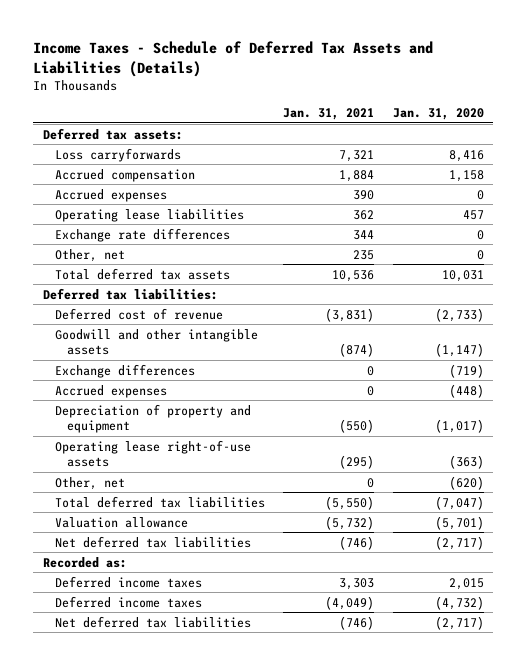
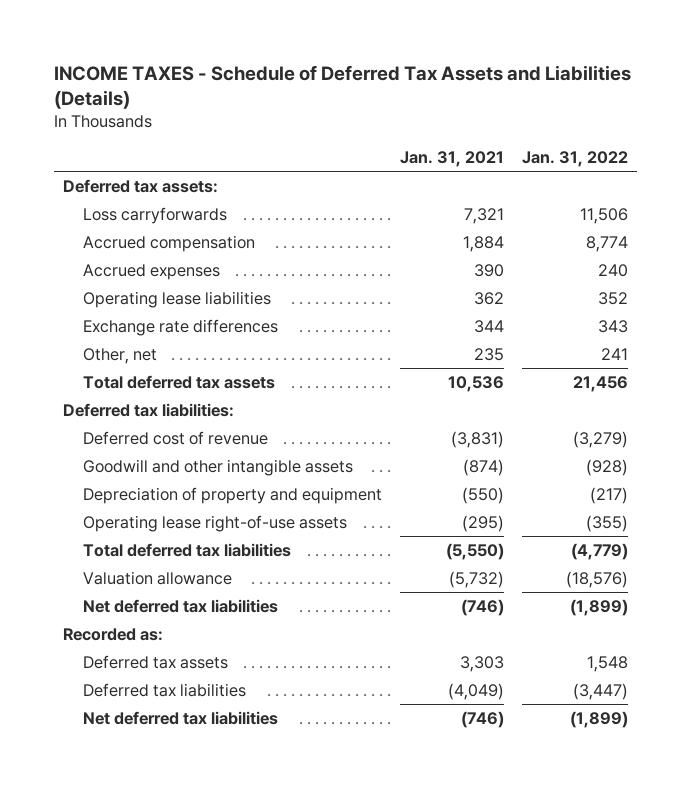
- Income Taxes - Schedule of Deferred Tax Assets and Liabilities (Details)
+ INCOME TAXES - Schedule of Deferred Tax Assets and Liabilities (Details)
- | Jan. 31, 2021 | Jan. 31, 2020
+ | Jan. 31, 2021 | Jan. 31, 2022
- Exchange differences | 0 | (719)
- Accrued expenses | 0 | (448)
- Other, net | 0 | (620)
- Deferred income taxes | 3,303 | 2,015
- Deferred income taxes | (4,049) | (4,732)
+ Deferred tax assets | 3,303 | 1,548
+ Deferred tax liabilities | (4,049) | (3,447)

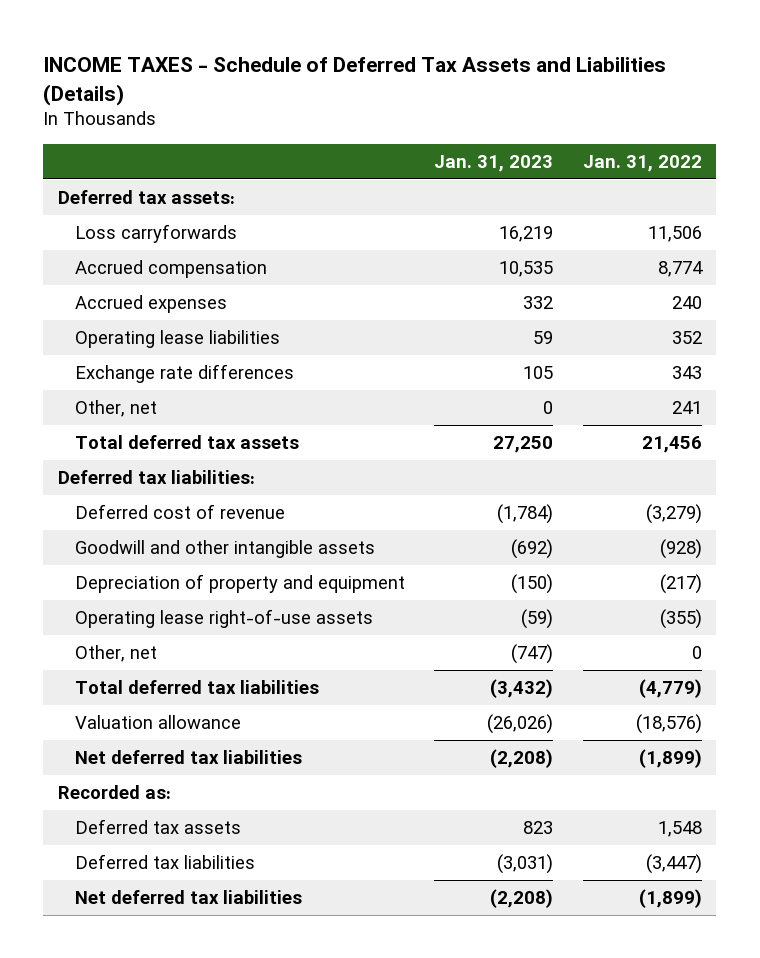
- | Jan. 31, 2021 | Jan. 31, 2022
+ | Jan. 31, 2023 | Jan. 31, 2022
+ Other, net | (747) | 0

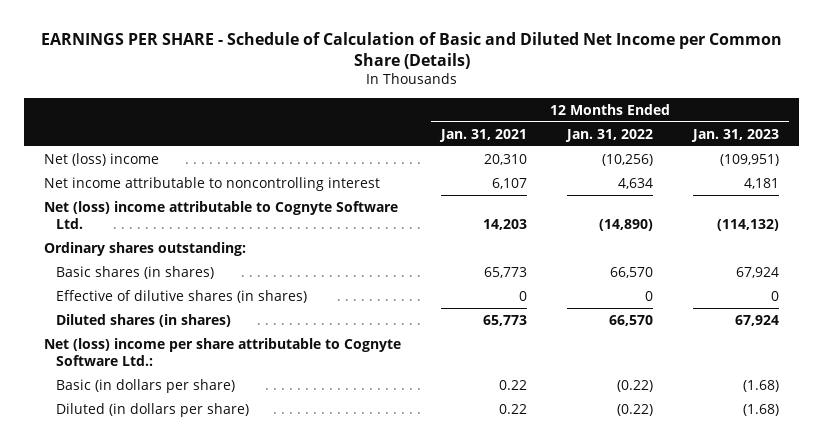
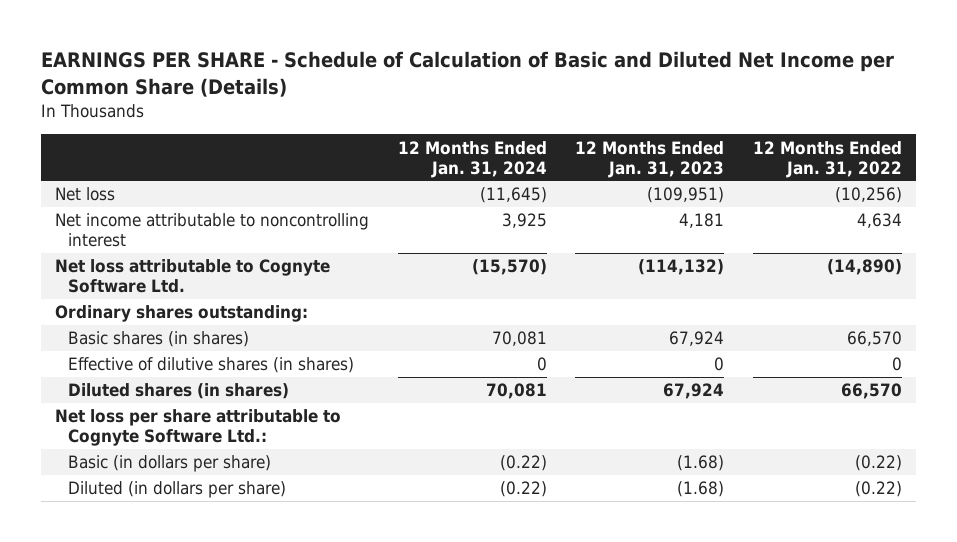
- | 12 Months Ended Jan. 31, 2021 | 12 Months Ended Jan. 31, 2022 | 12 Months Ended Jan. 31, 2023
+ | 12 Months Ended Jan. 31, 2024 | 12 Months Ended Jan. 31, 2023 | 12 Months Ended Jan. 31, 2022
- Net (loss) income | 20,310 | (10,256) | (109,951)
+ Net loss | (11,645) | (109,951) | (10,256)
- Net (loss) income attributable to Cognyte Software Ltd. | 14,203 | (14,890) | (114,132)
+ Net loss attributable to Cognyte Software Ltd. | (15,570) | (114,132) | (14,890)
- Net (loss) income per share attributable to Cognyte Software Ltd.:
+ Net loss per share attributable to Cognyte Software Ltd.:

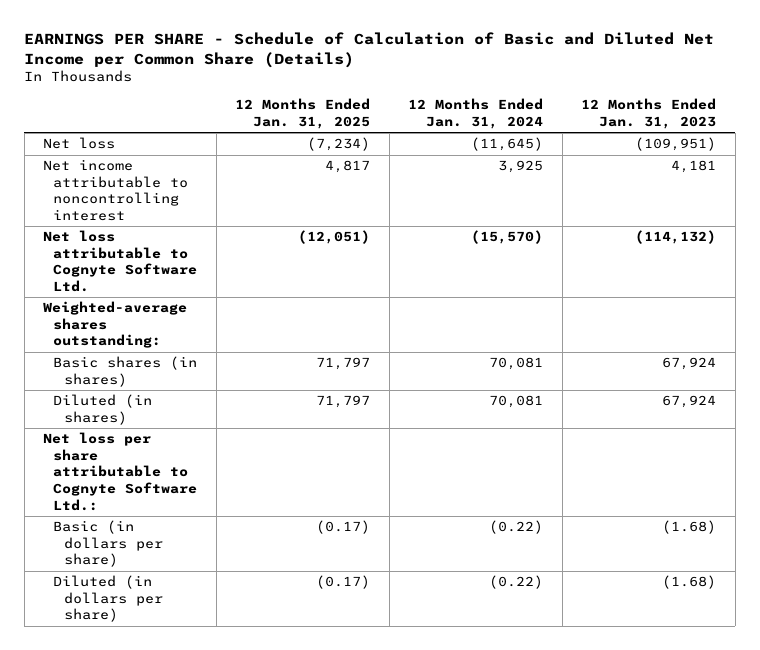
- | 12 Months Ended Jan. 31, 2024 | 12 Months Ended Jan. 31, 2023 | 12 Months Ended Jan. 31, 2022
+ | 12 Months Ended Jan. 31, 2025 | 12 Months Ended Jan. 31, 2024 | 12 Months Ended Jan. 31, 2023
- Ordinary shares outstanding:
+ Weighted-average shares outstanding:
- Effective of dilutive shares (in shares) | 0 | 0 | 0
- Diluted shares (in shares) | 70,081 | 67,924 | 66,570
+ Diluted (in shares) | 71,797 | 70,081 | 67,924

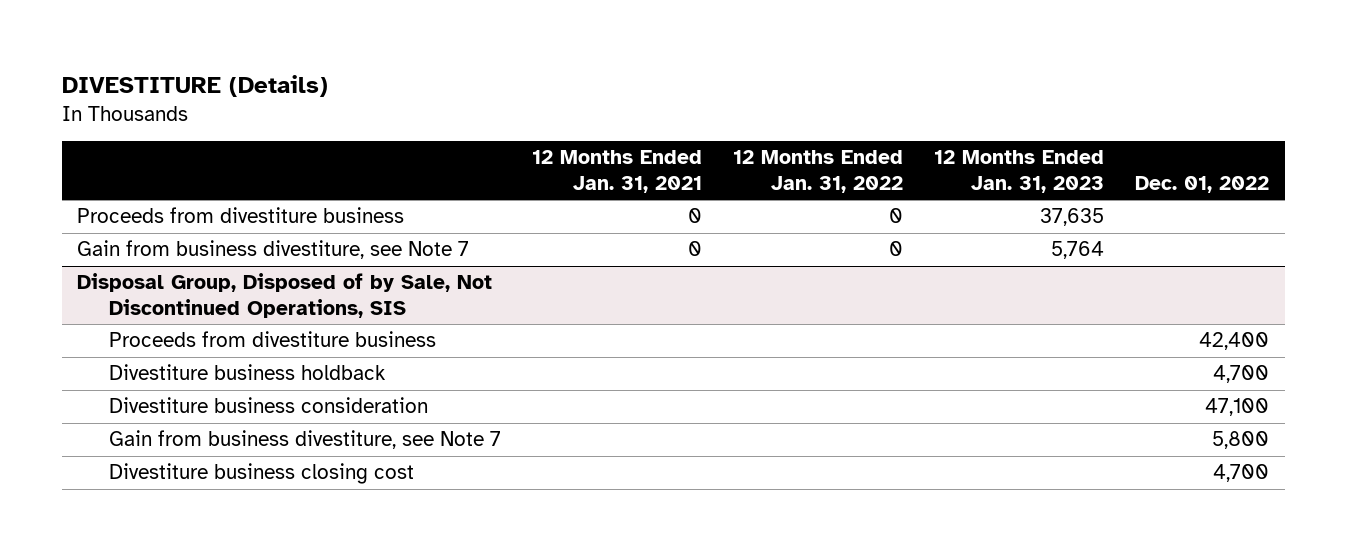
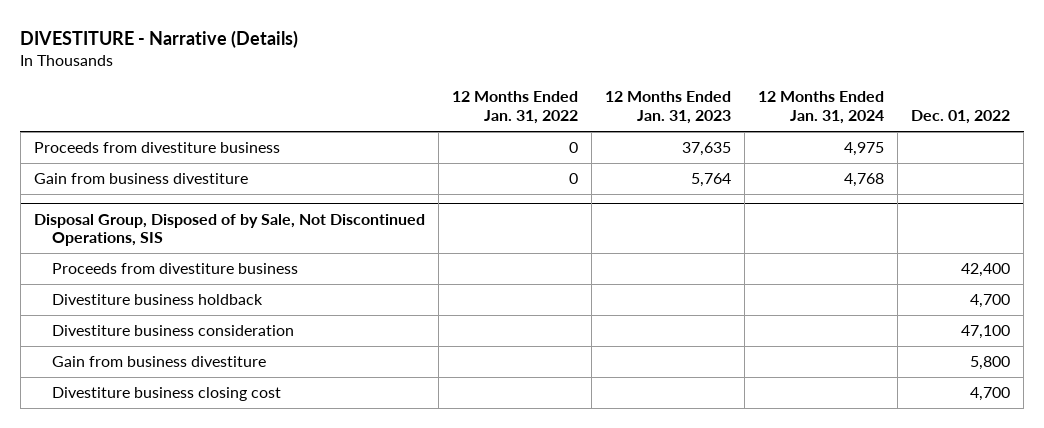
- DIVESTITURE (Details)
+ DIVESTITURE - Narrative (Details)
- | 12 Months Ended Jan. 31, 2021 | 12 Months Ended Jan. 31, 2022 | 12 Months Ended Jan. 31, 2023 | Dec. 01, 2022
+ | 12 Months Ended Jan. 31, 2022 | 12 Months Ended Jan. 31, 2023 | 12 Months Ended Jan. 31, 2024 | Dec. 01, 2022
- Gain from business divestiture, see Note 7 | 0 | 0 | 5,764 |
+ Gain from business divestiture | 0 | 5,764 | 4,768 |
@ Disposal Group, Disposed of by Sale, Not Discontinued Operations, SIS
- Gain from business divestiture, see Note 7 | | | | 5,800
+ Gain from business divestiture | | | | 5,800

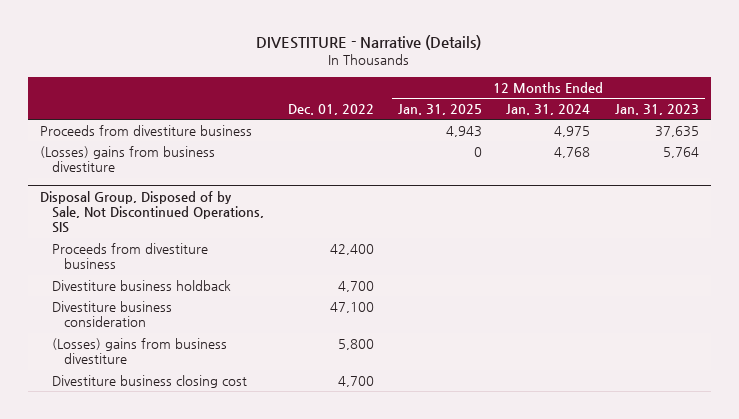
- | 12 Months Ended Jan. 31, 2022 | 12 Months Ended Jan. 31, 2023 | 12 Months Ended Jan. 31, 2024 | Dec. 01, 2022
+ | Dec. 01, 2022 | 12 Months Ended Jan. 31, 2025 | 12 Months Ended Jan. 31, 2024 | 12 Months Ended Jan. 31, 2023
- Gain from business divestiture | 0 | 5,764 | 4,768 |
+ (Losses) gains from business divestiture | | 0 | 4,768 | 5,764
@ Disposal Group, Disposed of by Sale, Not Discontinued Operations, SIS
- Gain from business divestiture | | | | 5,800
+ (Losses) gains from business divestiture | 5,800 | | |

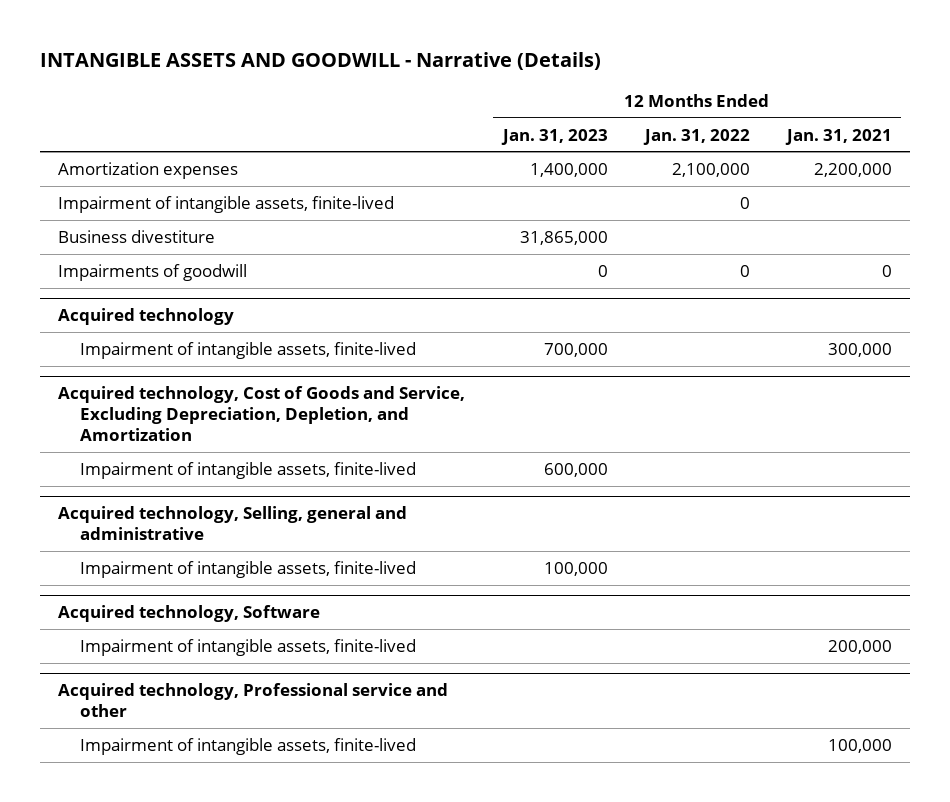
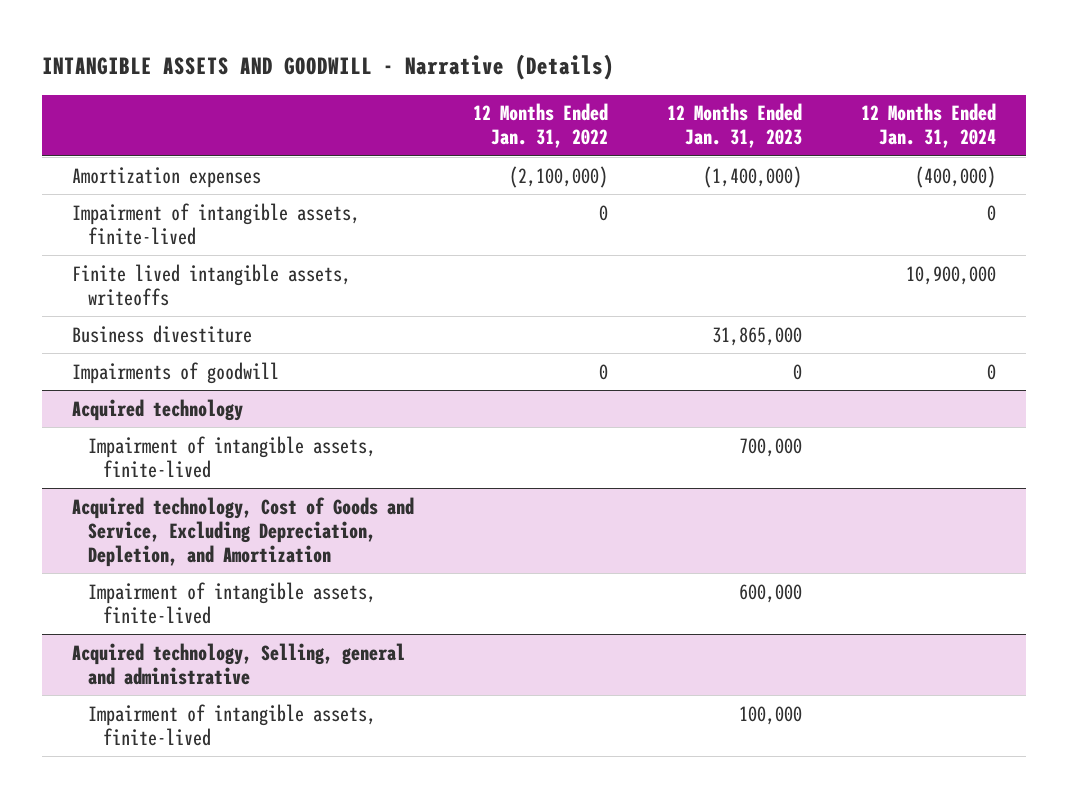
- | 12 Months Ended Jan. 31, 2023 | 12 Months Ended Jan. 31, 2022 | 12 Months Ended Jan. 31, 2021
+ | 12 Months Ended Jan. 31, 2022 | 12 Months Ended Jan. 31, 2023 | 12 Months Ended Jan. 31, 2024
- Amortization expenses | 1,400,000 | 2,100,000 | 2,200,000
+ Amortization expenses | (2,100,000) | (1,400,000) | (400,000)
+ Finite lived intangible assets, writeoffs | | | 10,900,000
- Acquired technology, Software
- Impairment of intangible assets, finite-lived | | | 200,000
- Acquired technology, Professional service and other
- Impairment of intangible assets, finite-lived | | | 100,000

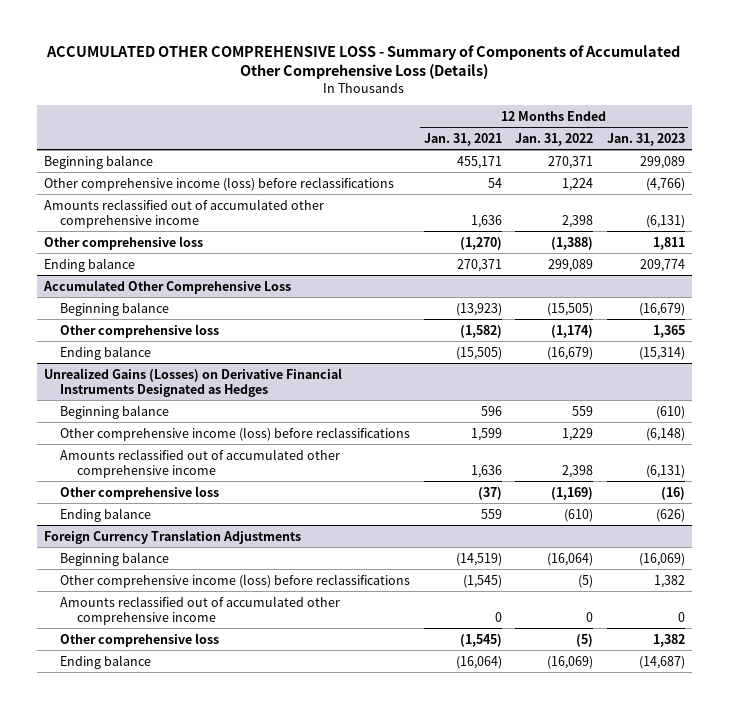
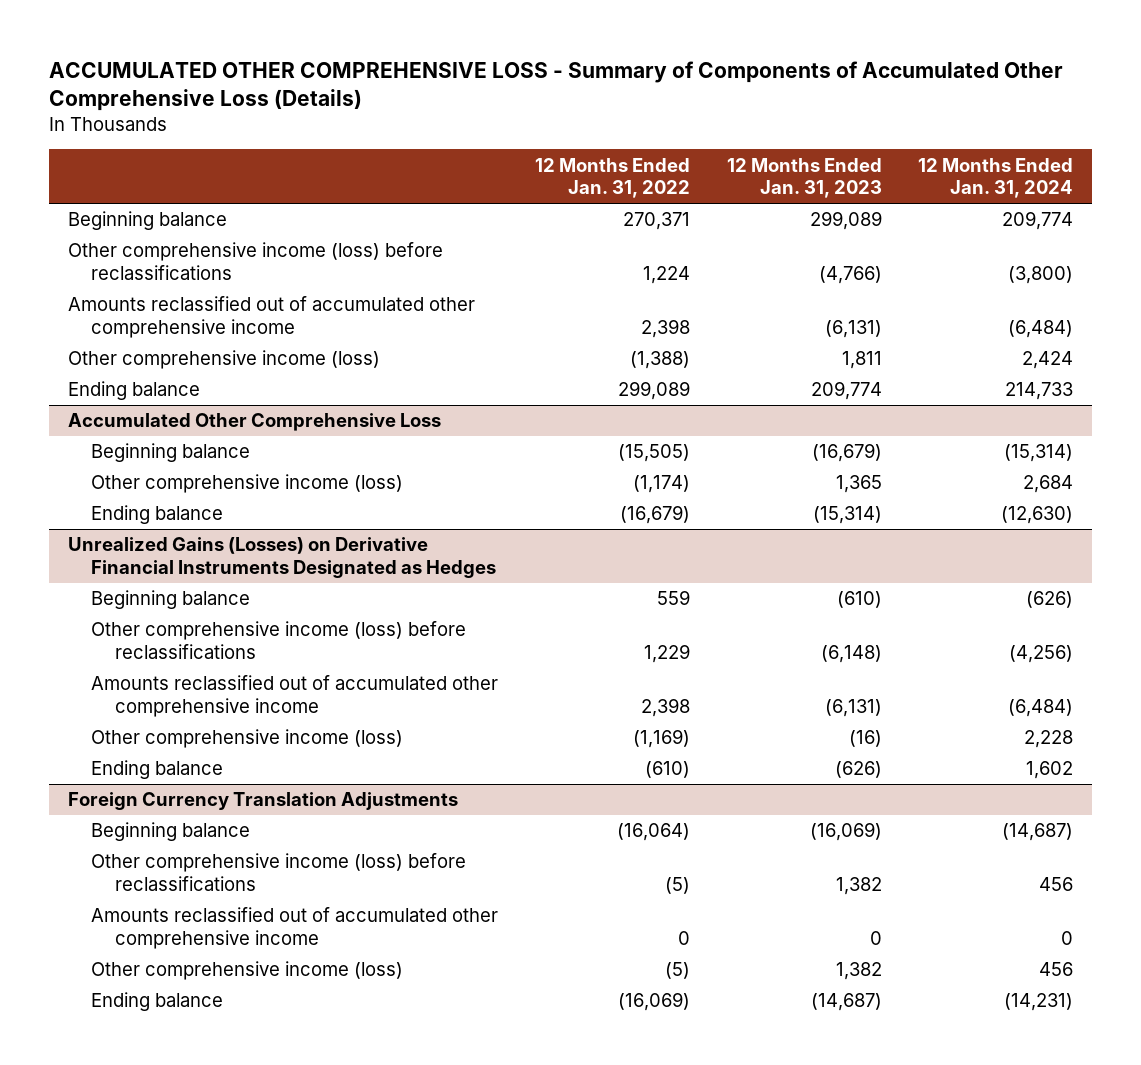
- | 12 Months Ended Jan. 31, 2021 | 12 Months Ended Jan. 31, 2022 | 12 Months Ended Jan. 31, 2023
+ | 12 Months Ended Jan. 31, 2022 | 12 Months Ended Jan. 31, 2023 | 12 Months Ended Jan. 31, 2024
- Other comprehensive loss | (1,270) | (1,388) | 1,811
+ Other comprehensive income (loss) | (1,388) | 1,811 | 2,424
@ Accumulated Other Comprehensive Loss
- Other comprehensive loss | (1,582) | (1,174) | 1,365
+ Other comprehensive income (loss) | (1,174) | 1,365 | 2,684
@ Unrealized Gains (Losses) on Derivative Financial Instruments Designated as Hedges
- Other comprehensive loss | (37) | (1,169) | (16)
+ Other comprehensive income (loss) | (1,169) | (16) | 2,228
@ Foreign Currency Translation Adjustments
- Other comprehensive loss | (1,545) | (5) | 1,382
+ Other comprehensive income (loss) | (5) | 1,382 | 456

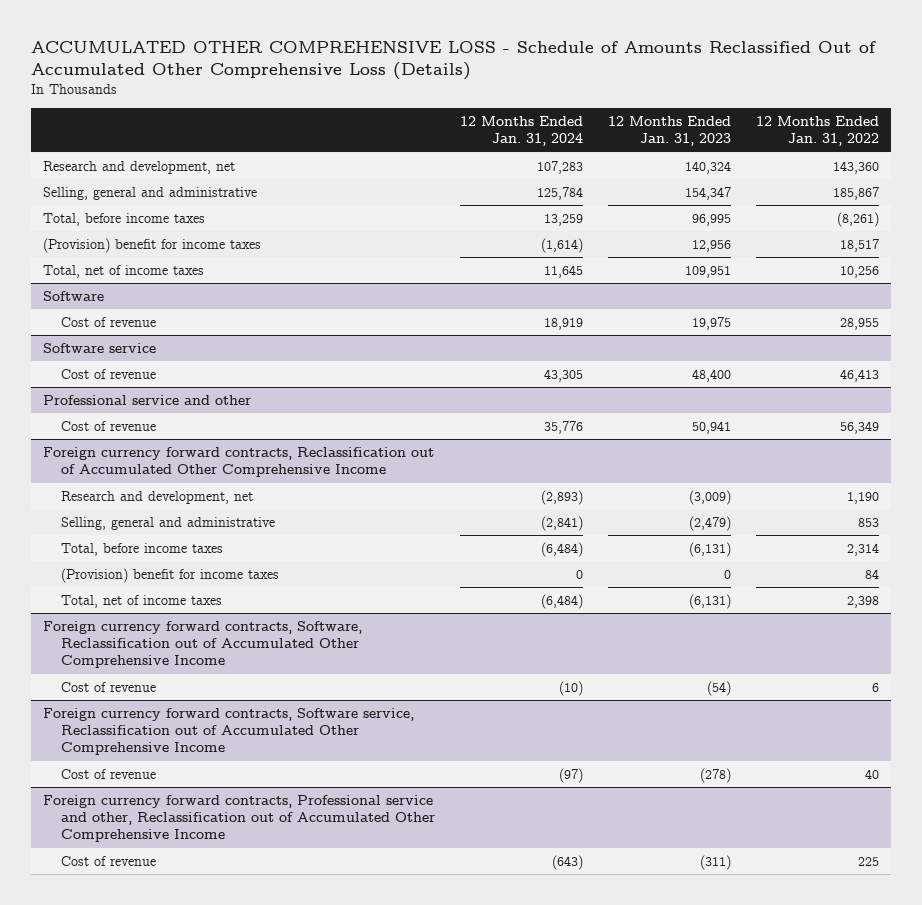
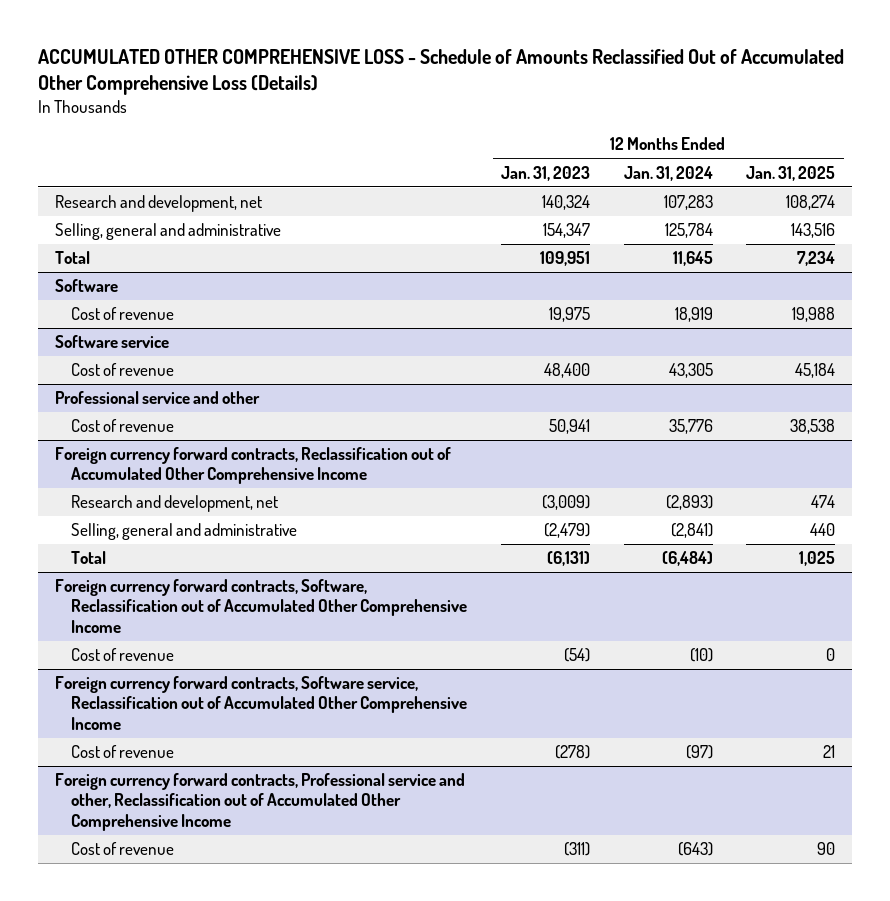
- | 12 Months Ended Jan. 31, 2024 | 12 Months Ended Jan. 31, 2023 | 12 Months Ended Jan. 31, 2022
+ | 12 Months Ended Jan. 31, 2023 | 12 Months Ended Jan. 31, 2024 | 12 Months Ended Jan. 31, 2025
- Total, before income taxes | 13,259 | 96,995 | (8,261)
- (Provision) benefit for income taxes | (1,614) | 12,956 | 18,517
- Total, net of income taxes | 11,645 | 109,951 | 10,256
+ Total | 109,951 | 11,645 | 7,234
@ Foreign currency forward contracts, Reclassification out of Accumulated Other Comprehensive Income
- Total, before income taxes | (6,484) | (6,131) | 2,314
- (Provision) benefit for income taxes | 0 | 0 | 84
- Total, net of income taxes | (6,484) | (6,131) | 2,398
+ Total | (6,131) | (6,484) | 1,025

